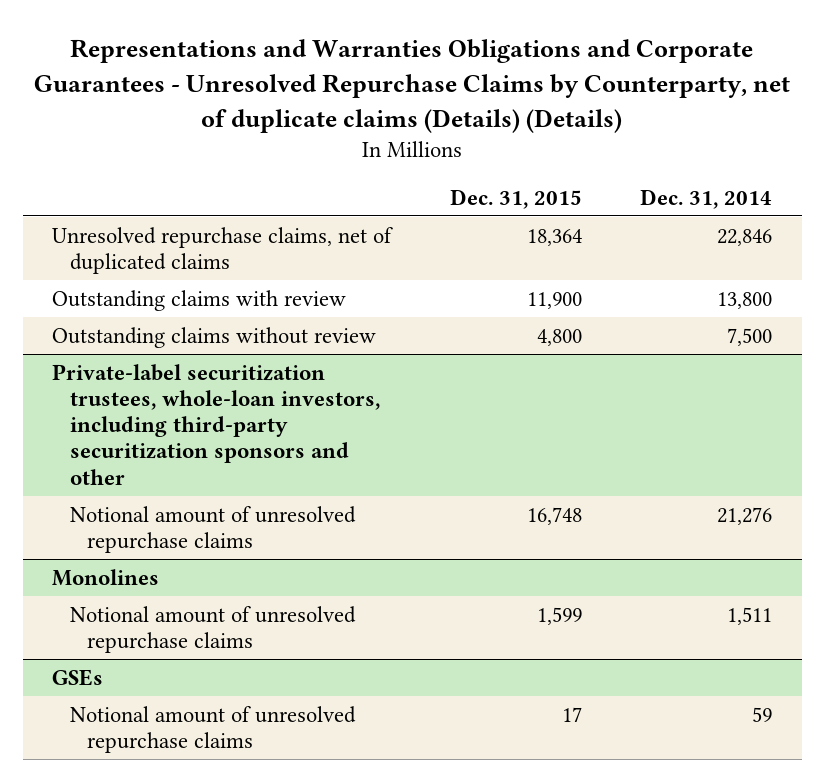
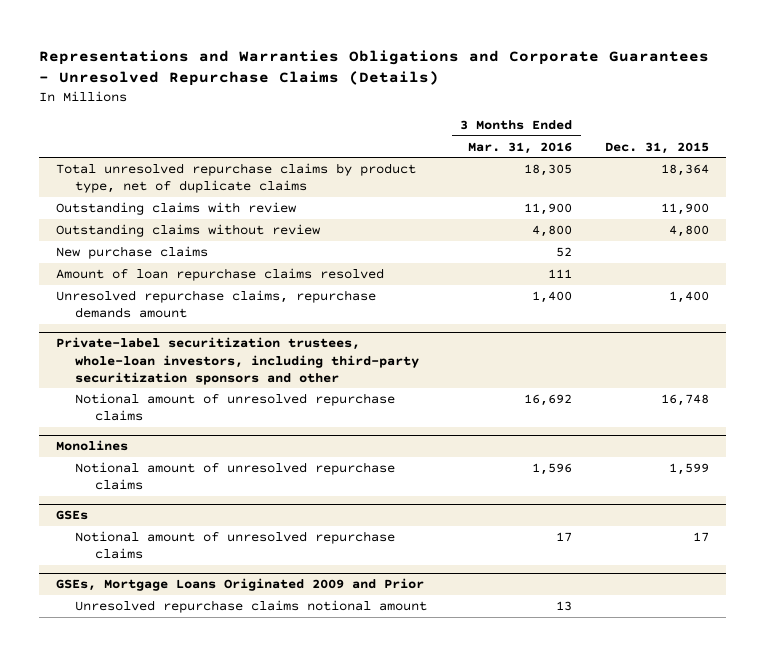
- Representations and Warranties Obligations and Corporate Guarantees - Unresolved Repurchase Claims by Counterparty, net of duplicate claims (Details) (Details)
+ Representations and Warranties Obligations and Corporate Guarantees - Unresolved Repurchase Claims (Details)
- | Dec. 31, 2015 | Dec. 31, 2014
+ | 3 Months Ended Mar. 31, 2016 | Dec. 31, 2015
- Unresolved repurchase claims, net of duplicated claims | 18,364 | 22,846
+ Total unresolved repurchase claims by product type, net of duplicate claims | 18,305 | 18,364
+ New purchase claims | 52 |
+ Amount of loan repurchase claims resolved | 111 |
+ Unresolved repurchase claims, repurchase demands amount | 1,400 | 1,400
+ GSEs, Mortgage Loans Originated 2009 and Prior
+ Unresolved repurchase claims notional amount | 13 |

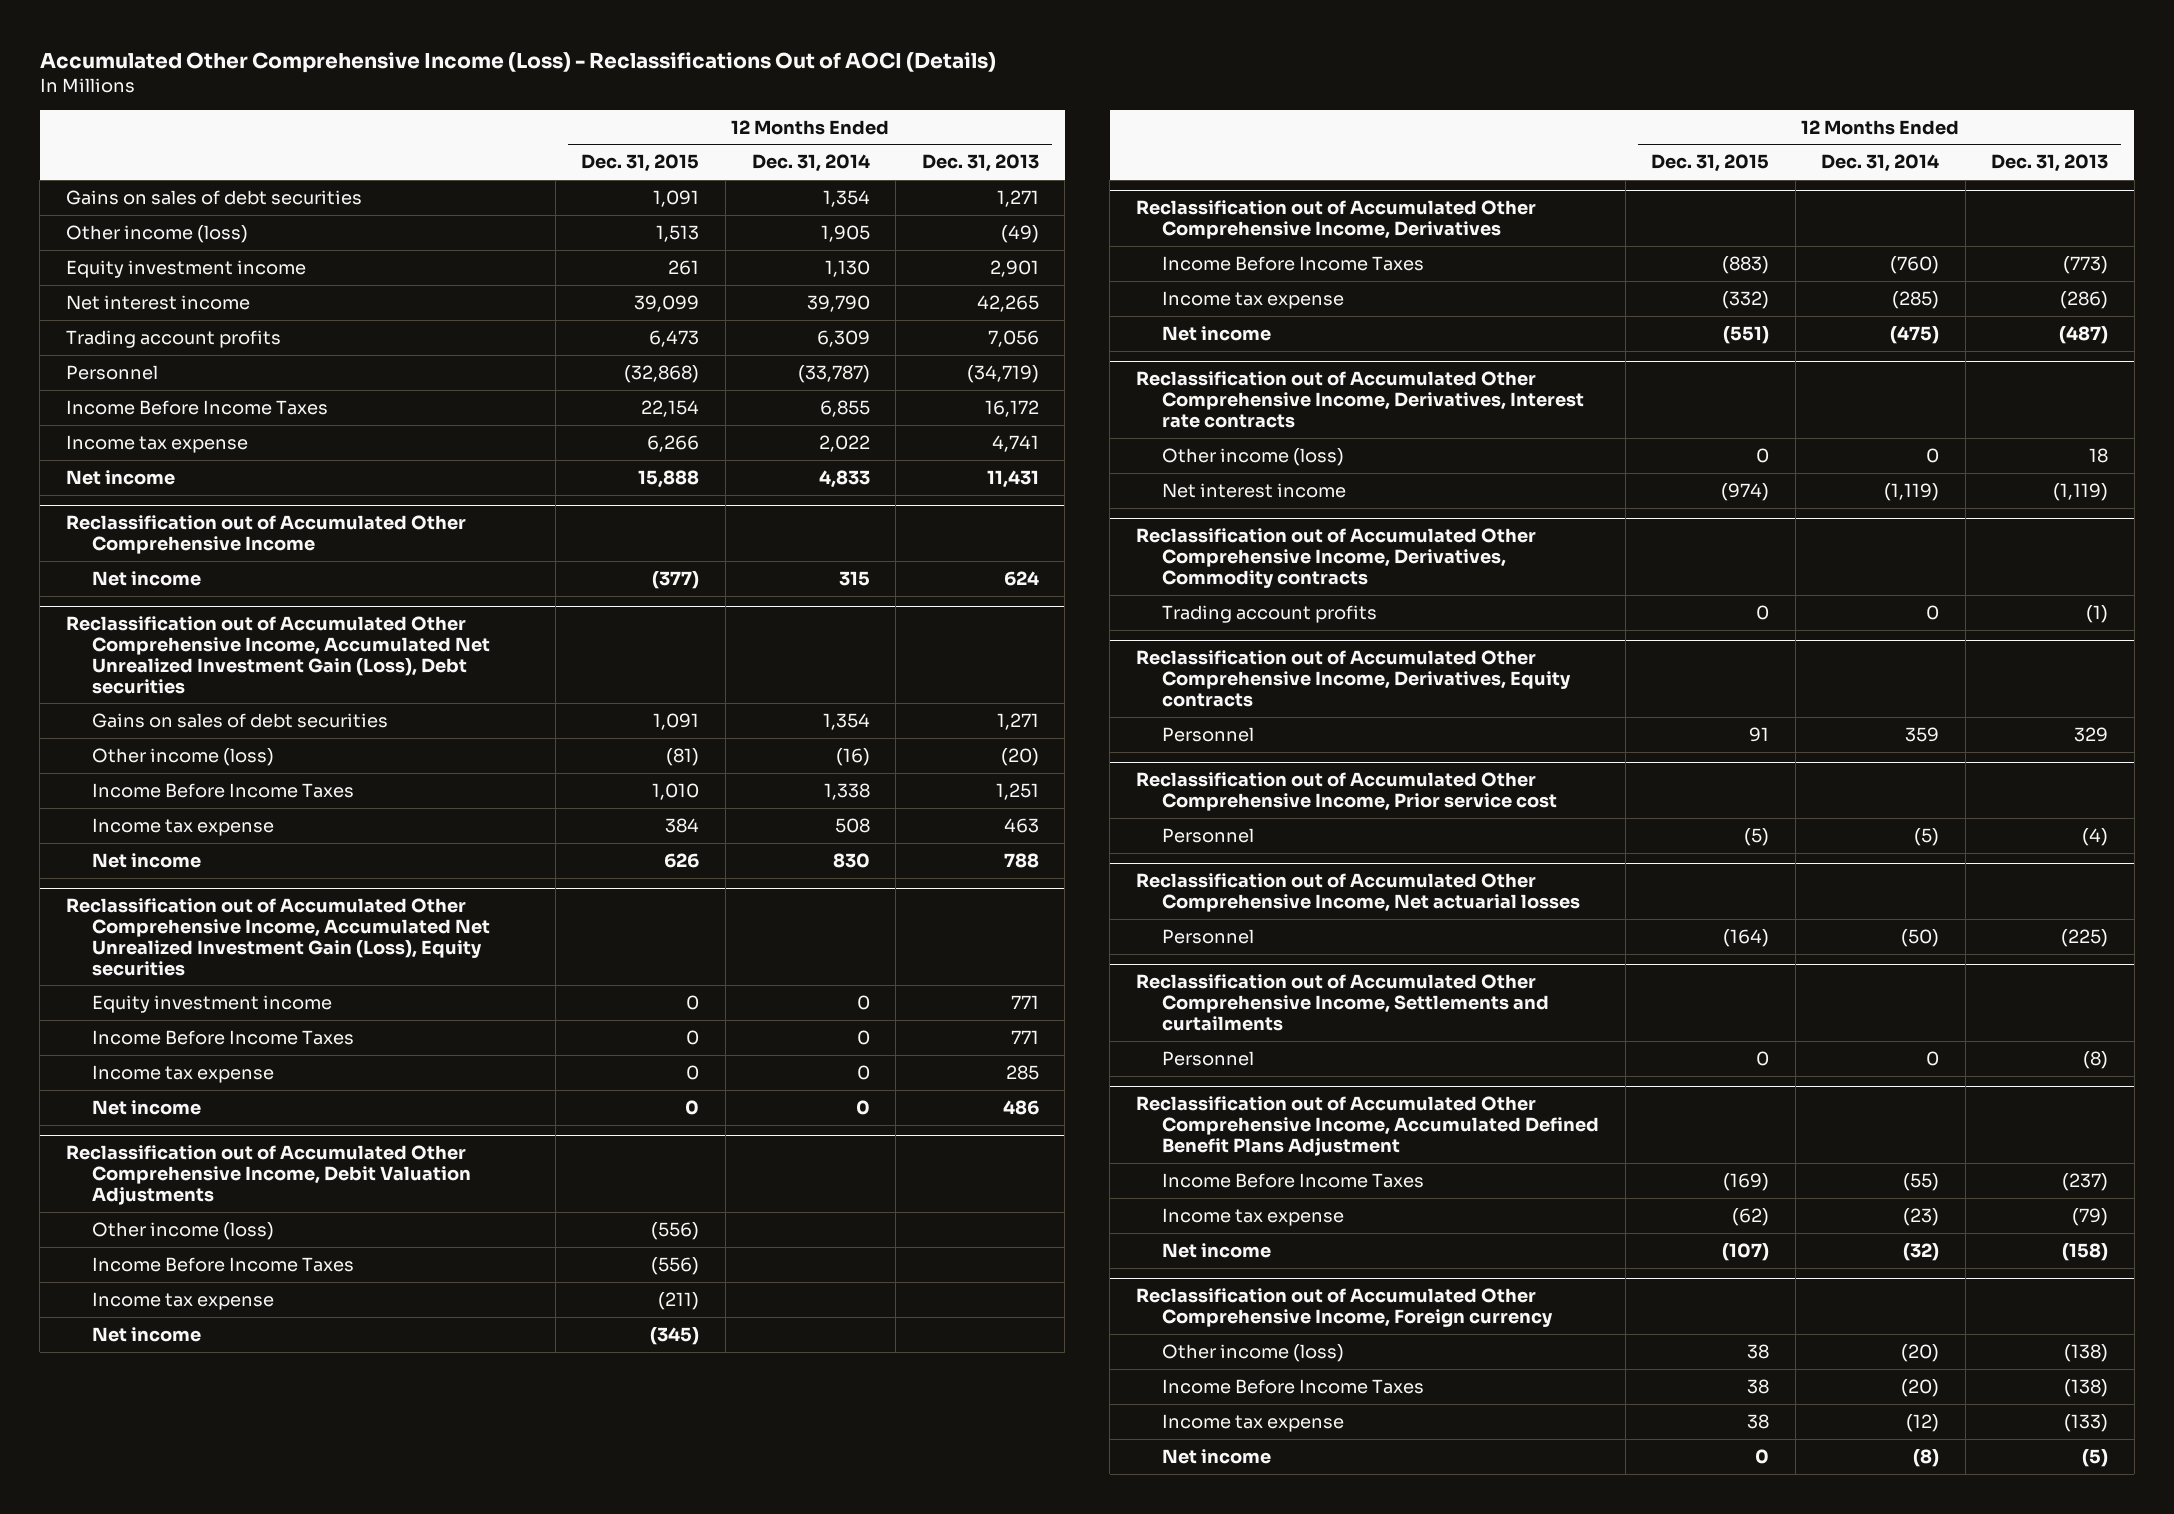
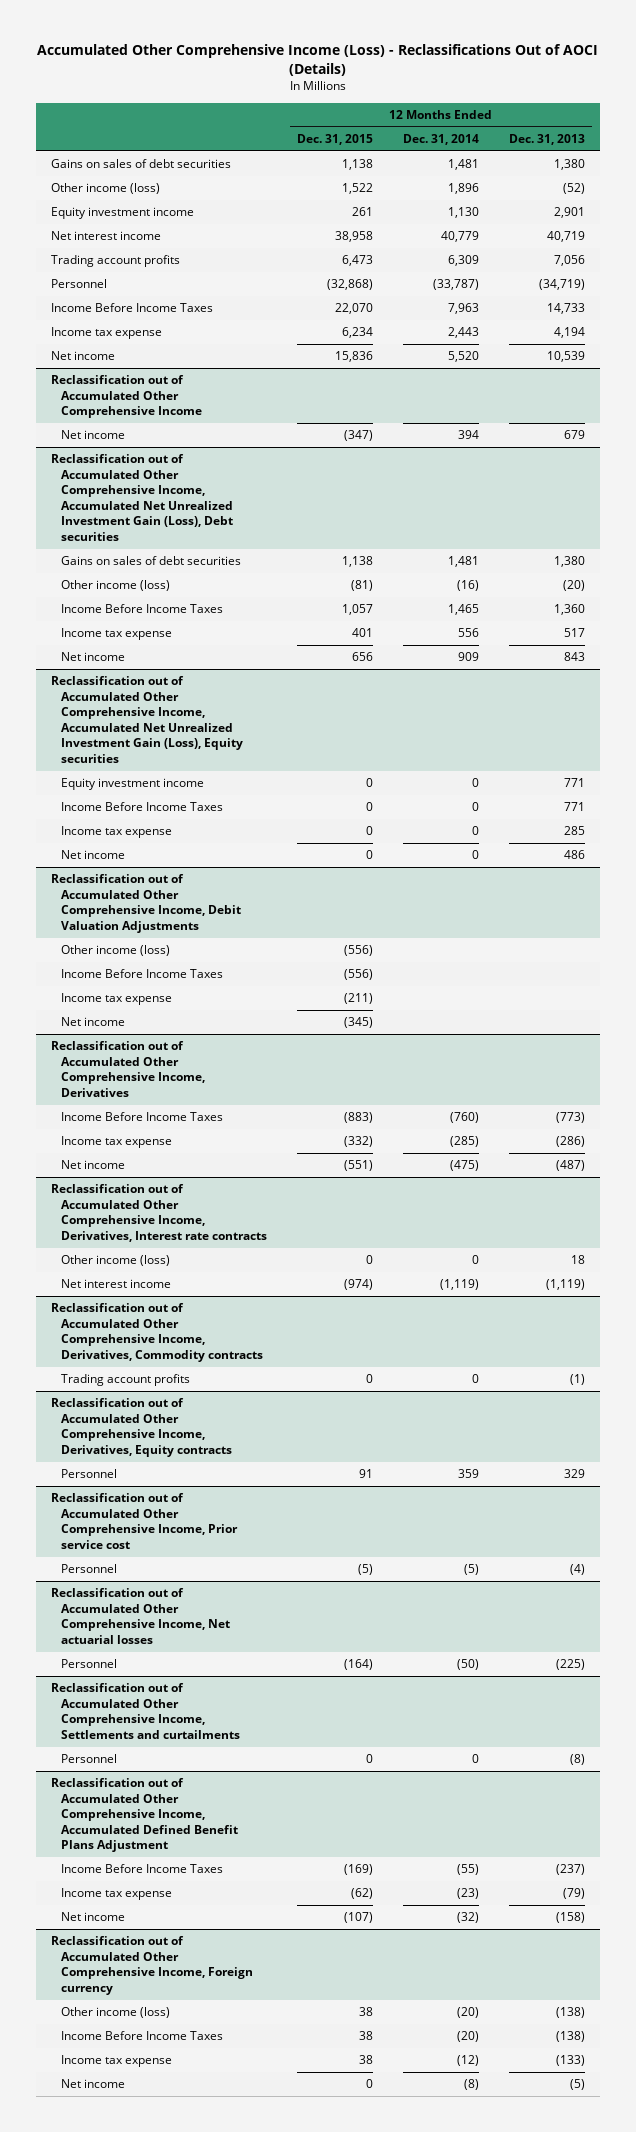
- Gains on sales of debt securities | 1,091 | 1,354 | 1,271
- Other income (loss) | 1,513 | 1,905 | (49)
+ Gains on sales of debt securities | 1,138 | 1,481 | 1,380
+ Other income (loss) | 1,522 | 1,896 | (52)
- Net interest income | 39,099 | 39,790 | 42,265
+ Net interest income | 38,958 | 40,779 | 40,719
- Income Before Income Taxes | 22,154 | 6,855 | 16,172
- Income tax expense | 6,266 | 2,022 | 4,741
- Net income | 15,888 | 4,833 | 11,431
+ Income Before Income Taxes | 22,070 | 7,963 | 14,733
+ Income tax expense | 6,234 | 2,443 | 4,194
+ Net income | 15,836 | 5,520 | 10,539
@ Reclassification out of Accumulated Other Comprehensive Income
- Net income | (377) | 315 | 624
+ Net income | (347) | 394 | 679
@ Reclassification out of Accumulated Other Comprehensive Income, Accumulated Net Unrealized Investment Gain (Loss), Debt securities
- Gains on sales of debt securities | 1,091 | 1,354 | 1,271
+ Gains on sales of debt securities | 1,138 | 1,481 | 1,380
- Income Before Income Taxes | 1,010 | 1,338 | 1,251
- Income tax expense | 384 | 508 | 463
- Net income | 626 | 830 | 788
+ Income Before Income Taxes | 1,057 | 1,465 | 1,360
+ Income tax expense | 401 | 556 | 517
+ Net income | 656 | 909 | 843

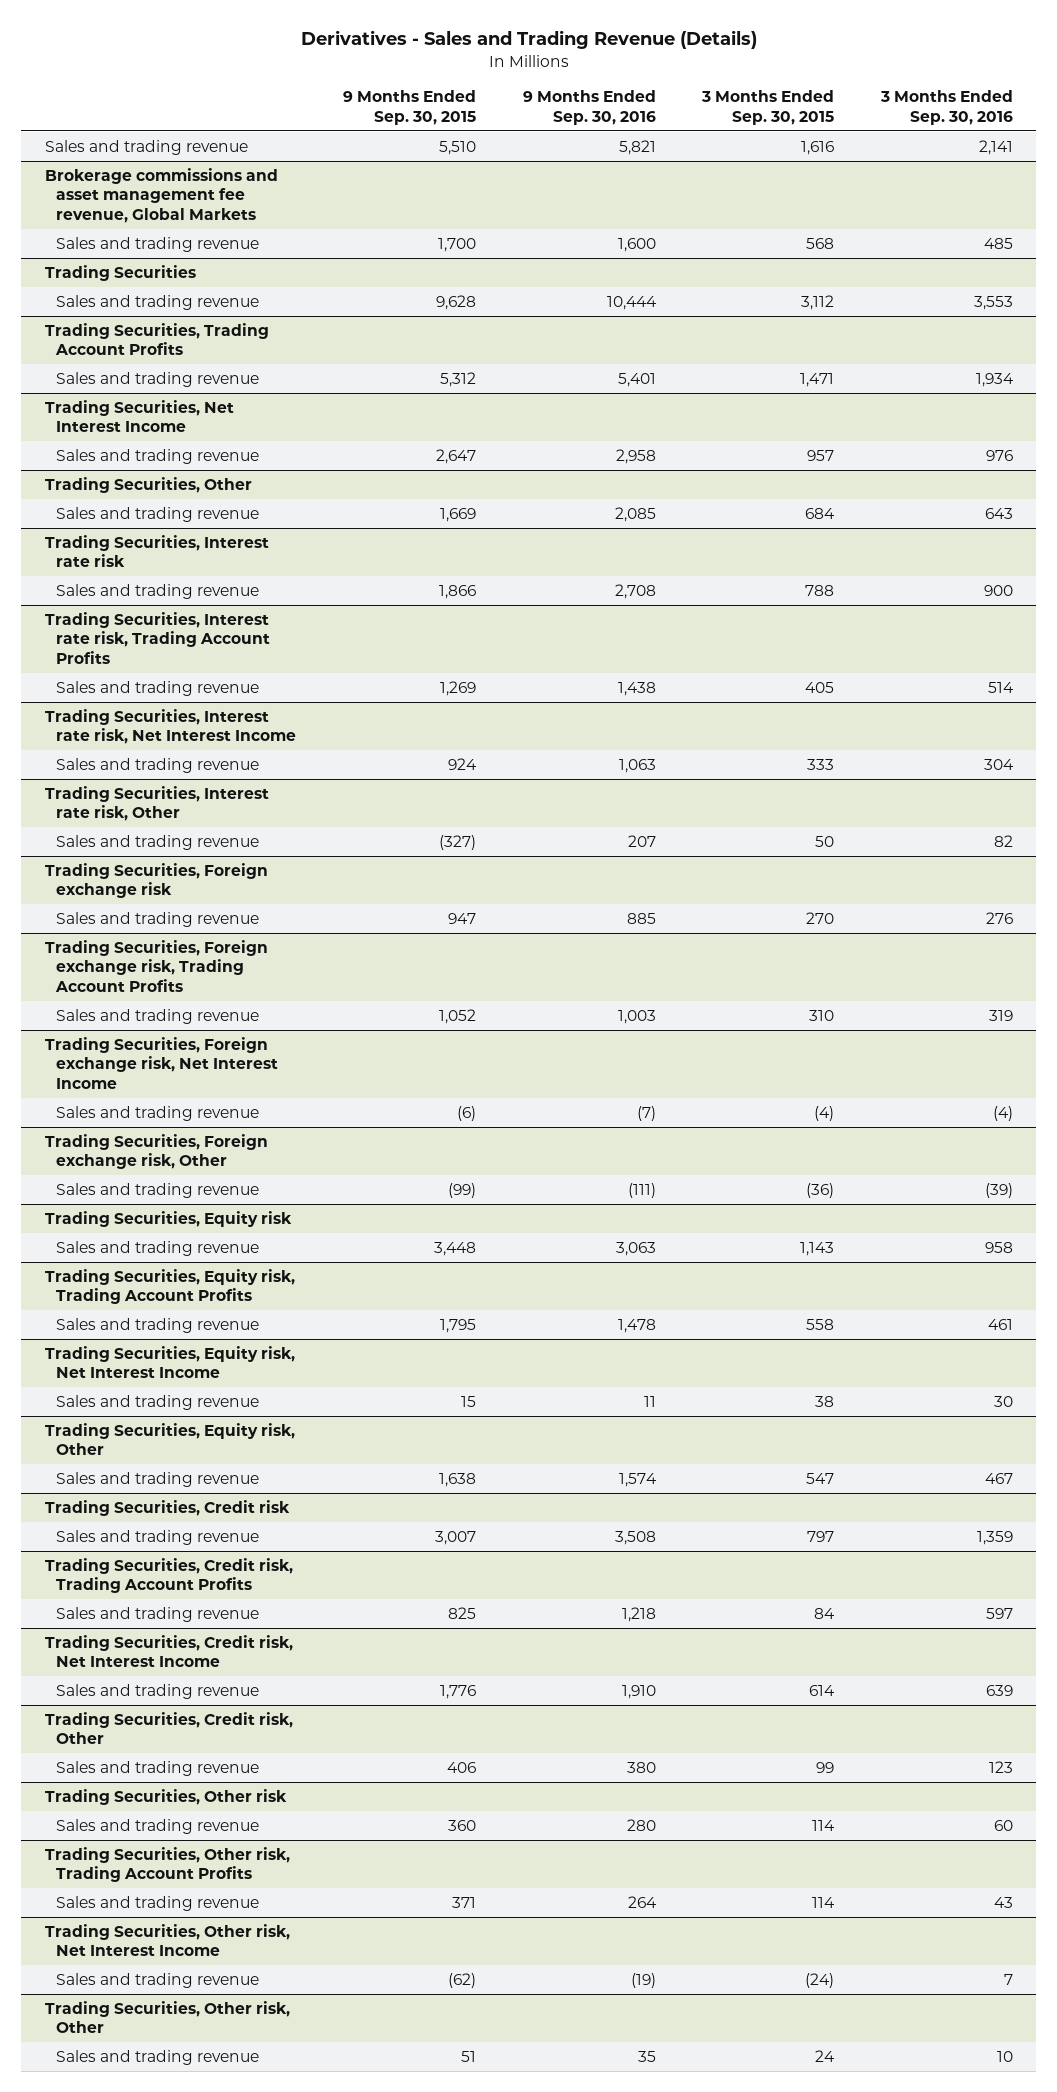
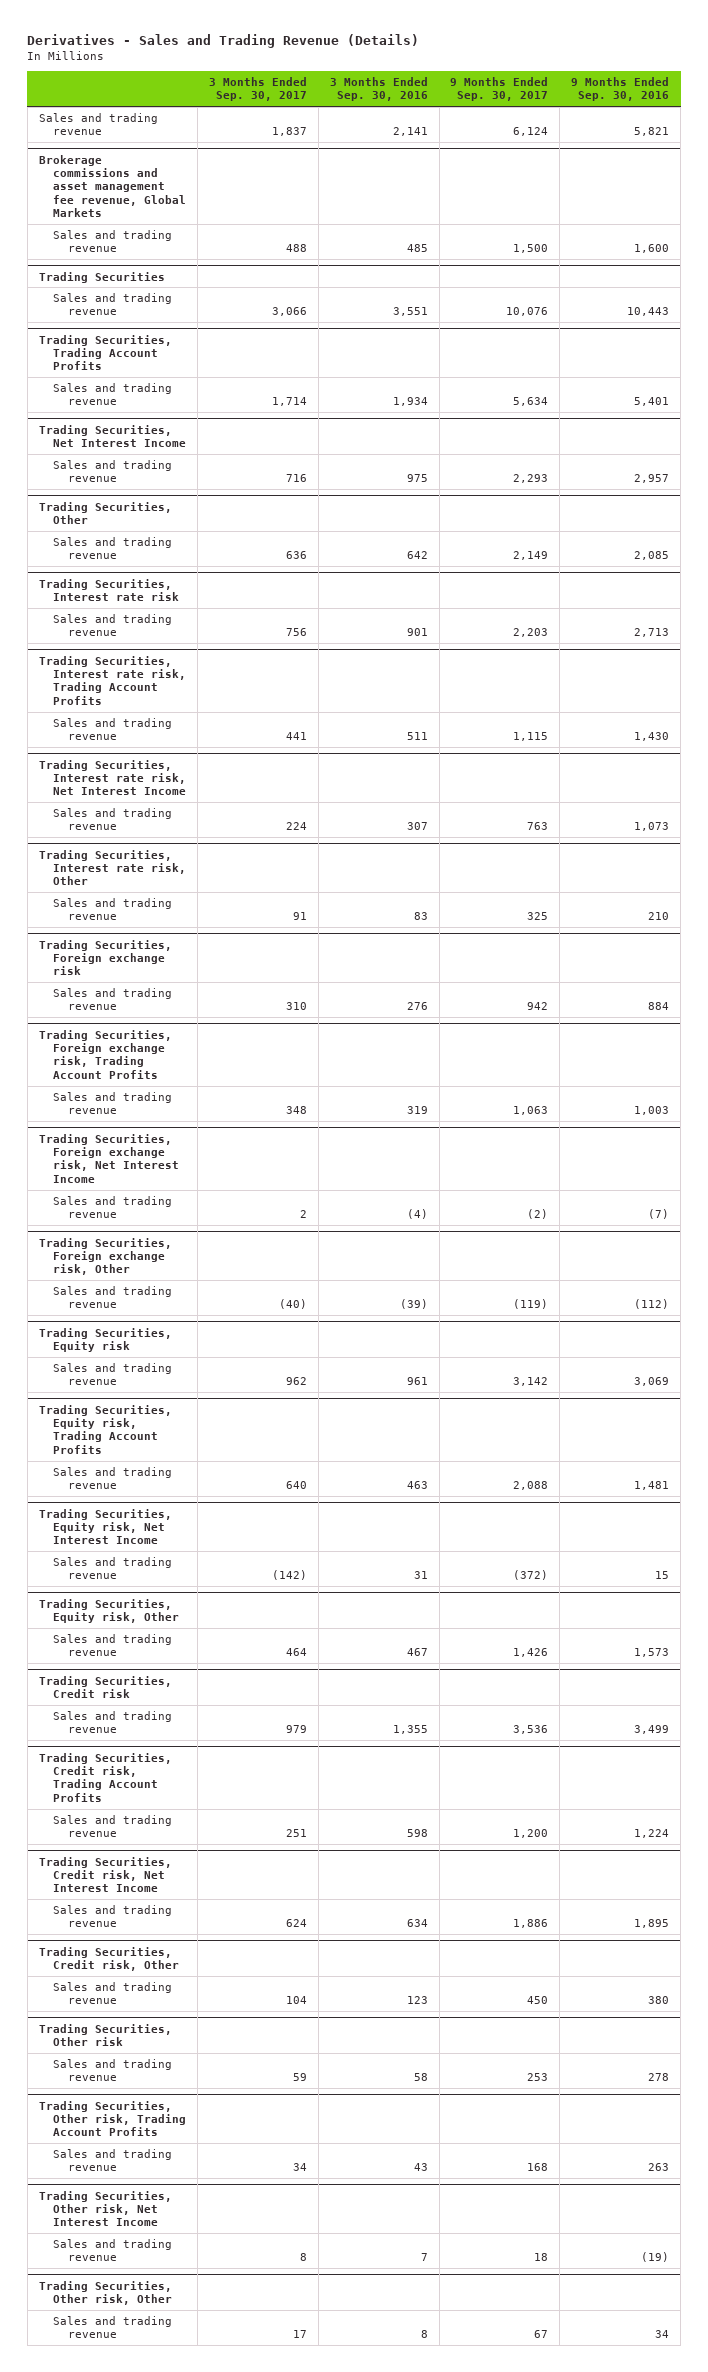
- | 9 Months Ended Sep. 30, 2015 | 9 Months Ended Sep. 30, 2016 | 3 Months Ended Sep. 30, 2015 | 3 Months Ended Sep. 30, 2016
+ | 3 Months Ended Sep. 30, 2017 | 3 Months Ended Sep. 30, 2016 | 9 Months Ended Sep. 30, 2017 | 9 Months Ended Sep. 30, 2016
@ Trading Securities
- Sales and trading revenue | 9,628 | 10,444 | 3,112 | 3,553
+ Sales and trading revenue | 3,066 | 3,551 | 10,076 | 10,443
@ Trading Securities, Net Interest Income
- Sales and trading revenue | 2,647 | 2,958 | 957 | 976
+ Sales and trading revenue | 716 | 975 | 2,293 | 2,957
@ Trading Securities, Other
- Sales and trading revenue | 1,669 | 2,085 | 684 | 643
+ Sales and trading revenue | 636 | 642 | 2,149 | 2,085
@ Trading Securities, Interest rate risk
- Sales and trading revenue | 1,866 | 2,708 | 788 | 900
+ Sales and trading revenue | 756 | 901 | 2,203 | 2,713
@ Trading Securities, Interest rate risk, Trading Account Profits
- Sales and trading revenue | 1,269 | 1,438 | 405 | 514
+ Sales and trading revenue | 441 | 511 | 1,115 | 1,430
@ Trading Securities, Interest rate risk, Net Interest Income
- Sales and trading revenue | 924 | 1,063 | 333 | 304
+ Sales and trading revenue | 224 | 307 | 763 | 1,073
@ Trading Securities, Interest rate risk, Other
- Sales and trading revenue | (327) | 207 | 50 | 82
+ Sales and trading revenue | 91 | 83 | 325 | 210
@ Trading Securities, Foreign exchange risk
- Sales and trading revenue | 947 | 885 | 270 | 276
+ Sales and trading revenue | 310 | 276 | 942 | 884
@ Trading Securities, Foreign exchange risk, Other
- Sales and trading revenue | (99) | (111) | (36) | (39)
+ Sales and trading revenue | (40) | (39) | (119) | (112)
@ Trading Securities, Equity risk
- Sales and trading revenue | 3,448 | 3,063 | 1,143 | 958
+ Sales and trading revenue | 962 | 961 | 3,142 | 3,069
@ Trading Securities, Equity risk, Trading Account Profits
- Sales and trading revenue | 1,795 | 1,478 | 558 | 461
+ Sales and trading revenue | 640 | 463 | 2,088 | 1,481
@ Trading Securities, Equity risk, Net Interest Income
- Sales and trading revenue | 15 | 11 | 38 | 30
+ Sales and trading revenue | (142) | 31 | (372) | 15
@ Trading Securities, Equity risk, Other
- Sales and trading revenue | 1,638 | 1,574 | 547 | 467
+ Sales and trading revenue | 464 | 467 | 1,426 | 1,573
@ Trading Securities, Credit risk
- Sales and trading revenue | 3,007 | 3,508 | 797 | 1,359
+ Sales and trading revenue | 979 | 1,355 | 3,536 | 3,499
@ Trading Securities, Credit risk, Trading Account Profits
- Sales and trading revenue | 825 | 1,218 | 84 | 597
+ Sales and trading revenue | 251 | 598 | 1,200 | 1,224
@ Trading Securities, Credit risk, Net Interest Income
- Sales and trading revenue | 1,776 | 1,910 | 614 | 639
+ Sales and trading revenue | 624 | 634 | 1,886 | 1,895
@ Trading Securities, Other risk
- Sales and trading revenue | 360 | 280 | 114 | 60
+ Sales and trading revenue | 59 | 58 | 253 | 278
@ Trading Securities, Other risk, Trading Account Profits
- Sales and trading revenue | 371 | 264 | 114 | 43
+ Sales and trading revenue | 34 | 43 | 168 | 263
@ Trading Securities, Other risk, Other
- Sales and trading revenue | 51 | 35 | 24 | 10
+ Sales and trading revenue | 17 | 8 | 67 | 34

